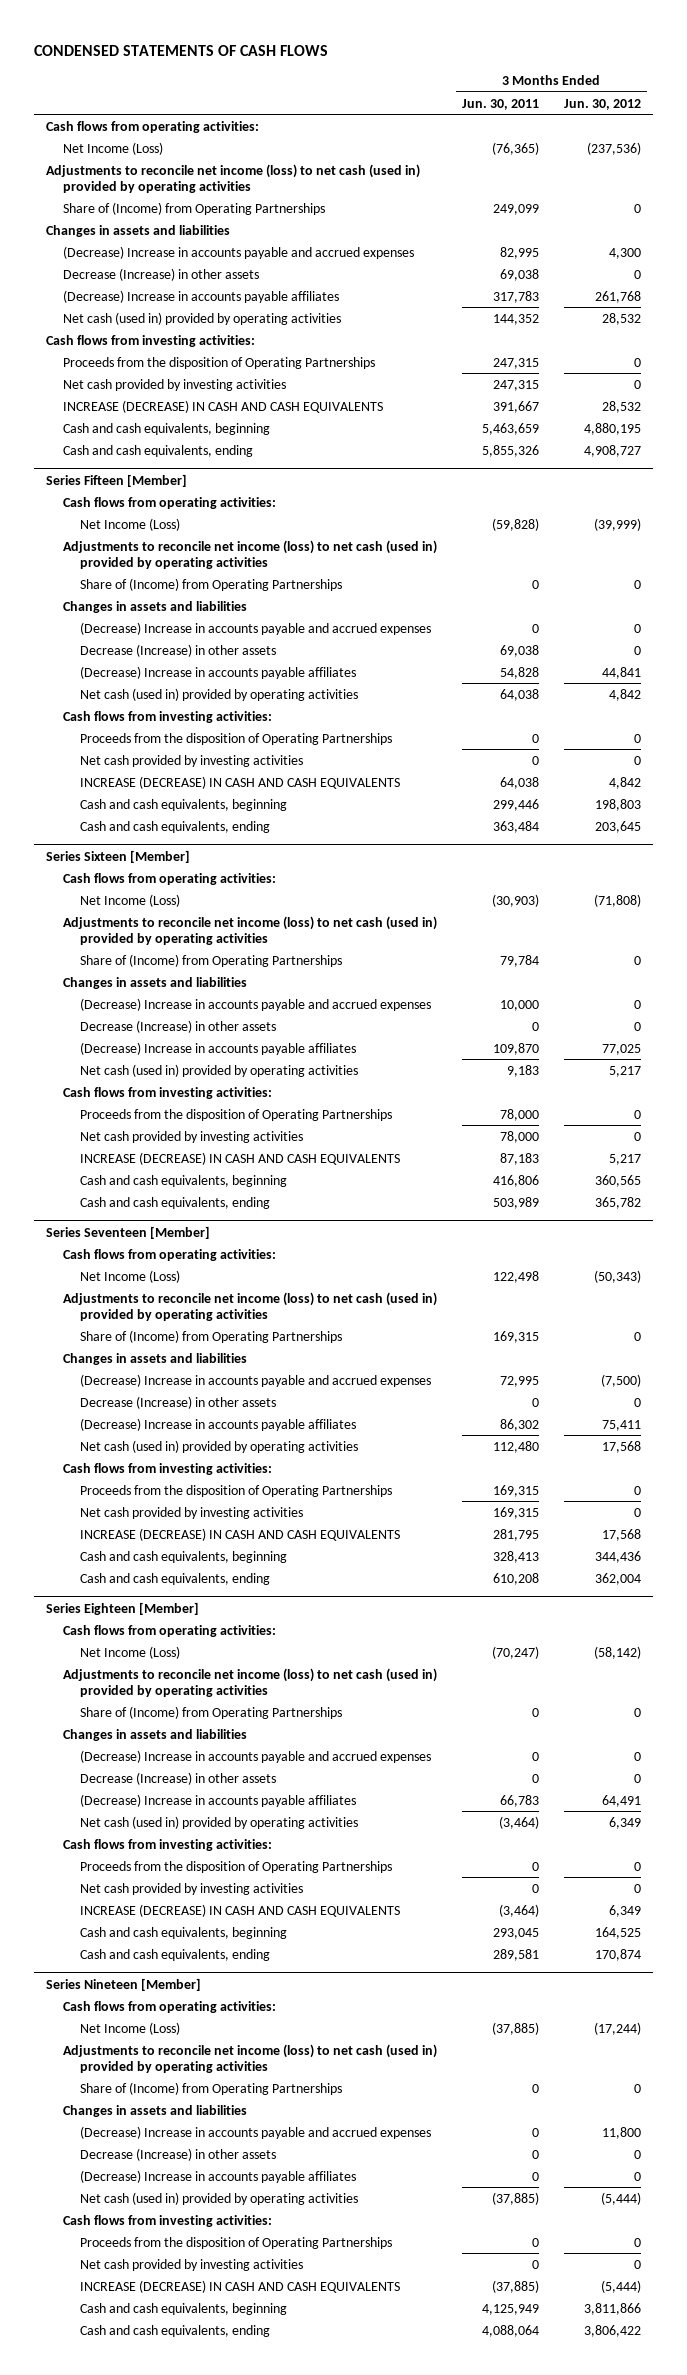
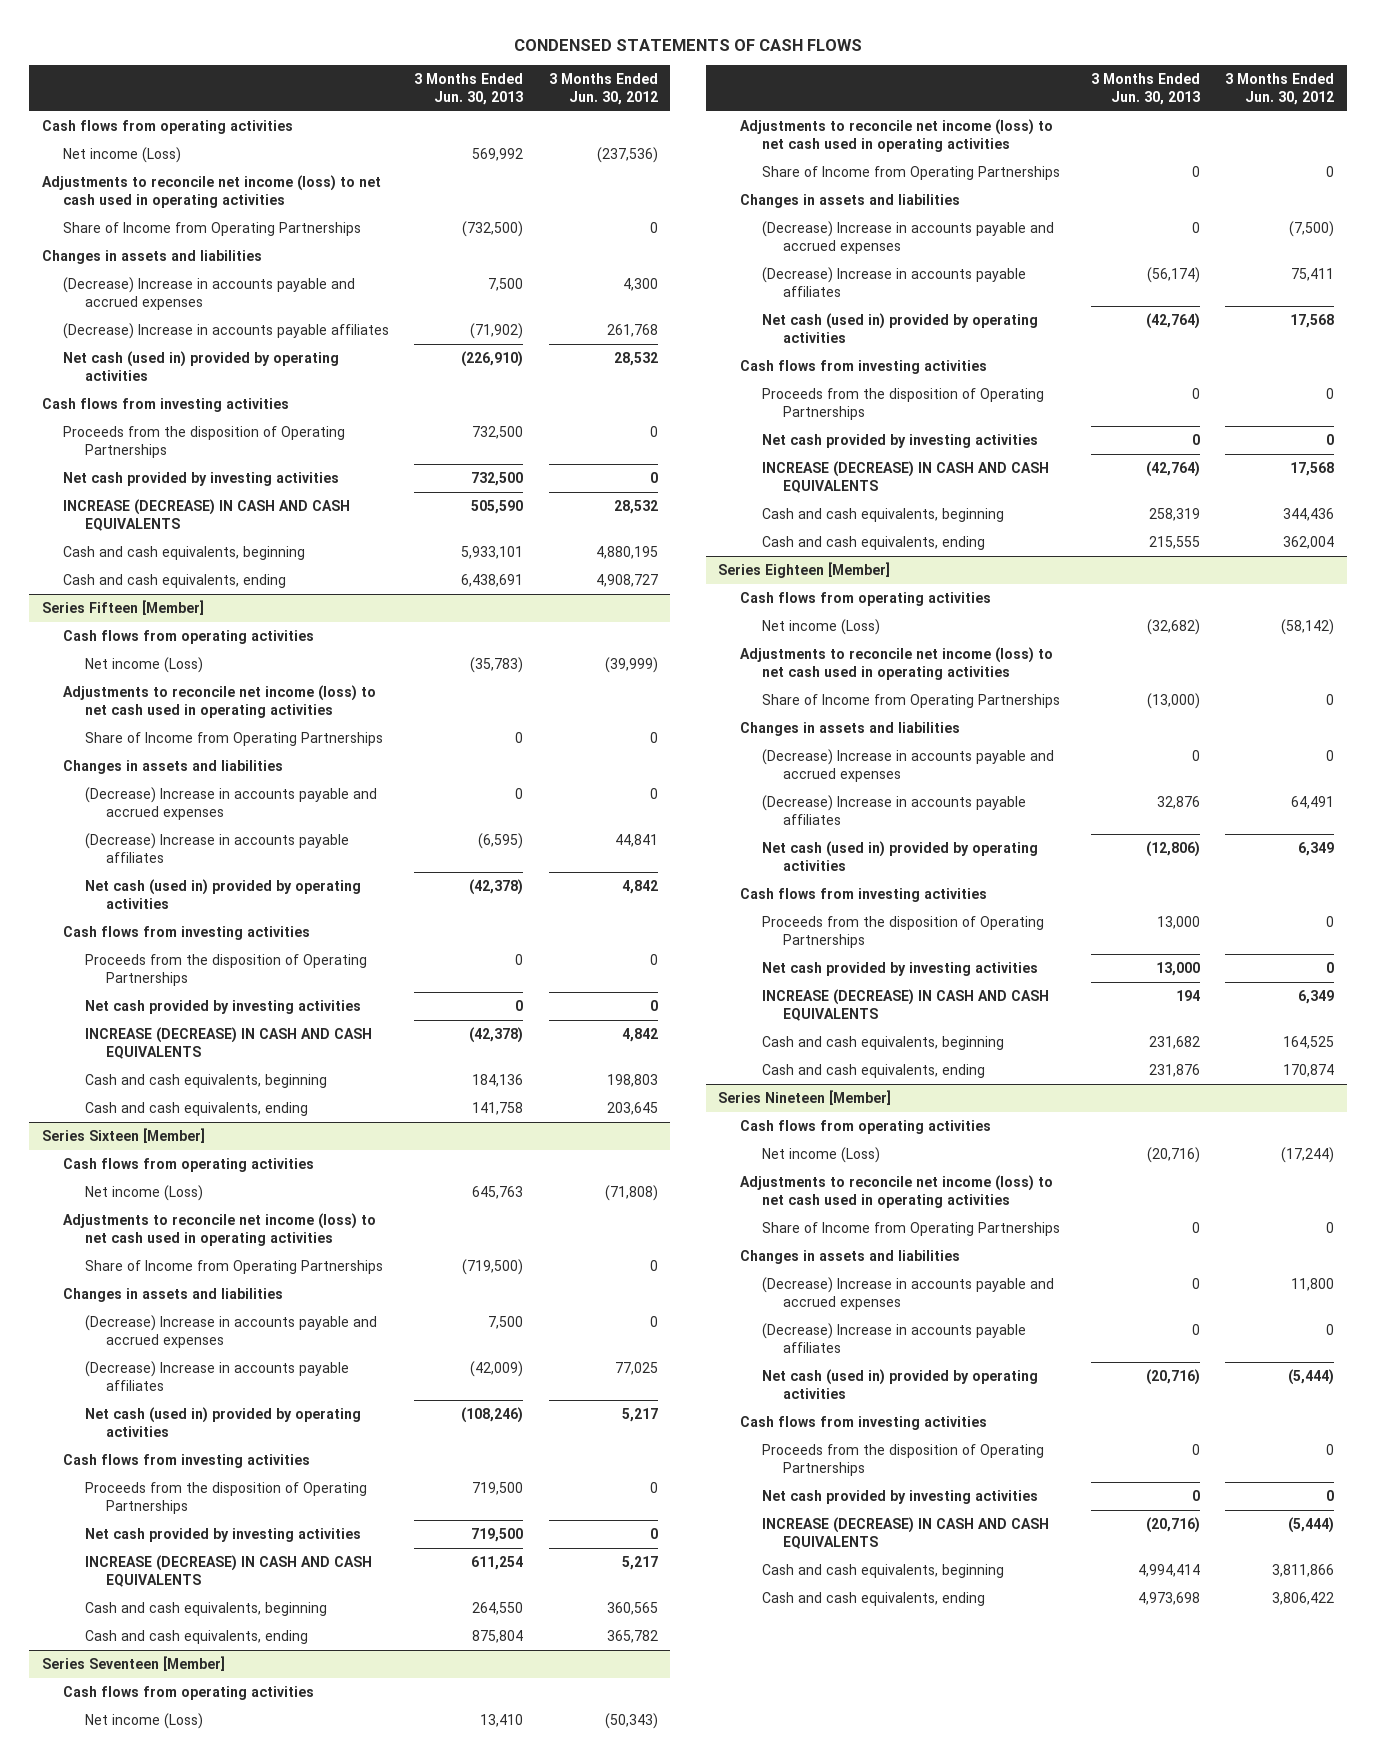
- | 3 Months Ended Jun. 30, 2011 | 3 Months Ended Jun. 30, 2012
+ | 3 Months Ended Jun. 30, 2013 | 3 Months Ended Jun. 30, 2012
- Cash flows from operating activities:
- Net Income (Loss) | (76,365) | (237,536)
- Adjustments to reconcile net income (loss) to net cash (used in) provided by operating activities
- Share of (Income) from Operating Partnerships | 249,099 | 0
+ Cash flows from operating activities
+ Net income (Loss) | 569,992 | (237,536)
+ Adjustments to reconcile net income (loss) to net cash used in operating activities
+ Share of Income from Operating Partnerships | (732,500) | 0
- Decrease (Increase) in other assets | 69,038 | 0
- Cash flows from investing activities:
+ Cash flows from investing activities
@ Series Fifteen [Member]
- Cash flows from operating activities:
- Net Income (Loss) | (59,828) | (39,999)
- Adjustments to reconcile net income (loss) to net cash (used in) provided by operating activities
- Share of (Income) from Operating Partnerships | 0 | 0
+ Cash flows from operating activities
+ Net income (Loss) | (35,783) | (39,999)
+ Adjustments to reconcile net income (loss) to net cash used in operating activities
+ Share of Income from Operating Partnerships | 0 | 0
- Decrease (Increase) in other assets | 69,038 | 0
- Cash flows from investing activities:
+ Cash flows from investing activities
@ Series Sixteen [Member]
- Cash flows from operating activities:
- Net Income (Loss) | (30,903) | (71,808)
- Adjustments to reconcile net income (loss) to net cash (used in) provided by operating activities
- Share of (Income) from Operating Partnerships | 79,784 | 0
+ Cash flows from operating activities
+ Net income (Loss) | 645,763 | (71,808)
+ Adjustments to reconcile net income (loss) to net cash used in operating activities
+ Share of Income from Operating Partnerships | (719,500) | 0
- Decrease (Increase) in other assets | 0 | 0
- Cash flows from investing activities:
+ Cash flows from investing activities
@ Series Seventeen [Member]
- Cash flows from operating activities:
- Net Income (Loss) | 122,498 | (50,343)
- Adjustments to reconcile net income (loss) to net cash (used in) provided by operating activities
- Share of (Income) from Operating Partnerships | 169,315 | 0
+ Cash flows from operating activities
+ Net income (Loss) | 13,410 | (50,343)
+ Adjustments to reconcile net income (loss) to net cash used in operating activities
+ Share of Income from Operating Partnerships | 0 | 0
- Decrease (Increase) in other assets | 0 | 0
- Cash flows from investing activities:
+ Cash flows from investing activities
@ Series Eighteen [Member]
- Cash flows from operating activities:
- Net Income (Loss) | (70,247) | (58,142)
- Adjustments to reconcile net income (loss) to net cash (used in) provided by operating activities
- Share of (Income) from Operating Partnerships | 0 | 0
+ Cash flows from operating activities
+ Net income (Loss) | (32,682) | (58,142)
+ Adjustments to reconcile net income (loss) to net cash used in operating activities
+ Share of Income from Operating Partnerships | (13,000) | 0
- Decrease (Increase) in other assets | 0 | 0
- Cash flows from investing activities:
+ Cash flows from investing activities
@ Series Nineteen [Member]
- Cash flows from operating activities:
- Net Income (Loss) | (37,885) | (17,244)
- Adjustments to reconcile net income (loss) to net cash (used in) provided by operating activities
- Share of (Income) from Operating Partnerships | 0 | 0
+ Cash flows from operating activities
+ Net income (Loss) | (20,716) | (17,244)
+ Adjustments to reconcile net income (loss) to net cash used in operating activities
+ Share of Income from Operating Partnerships | 0 | 0
- Decrease (Increase) in other assets | 0 | 0
- Cash flows from investing activities:
+ Cash flows from investing activities

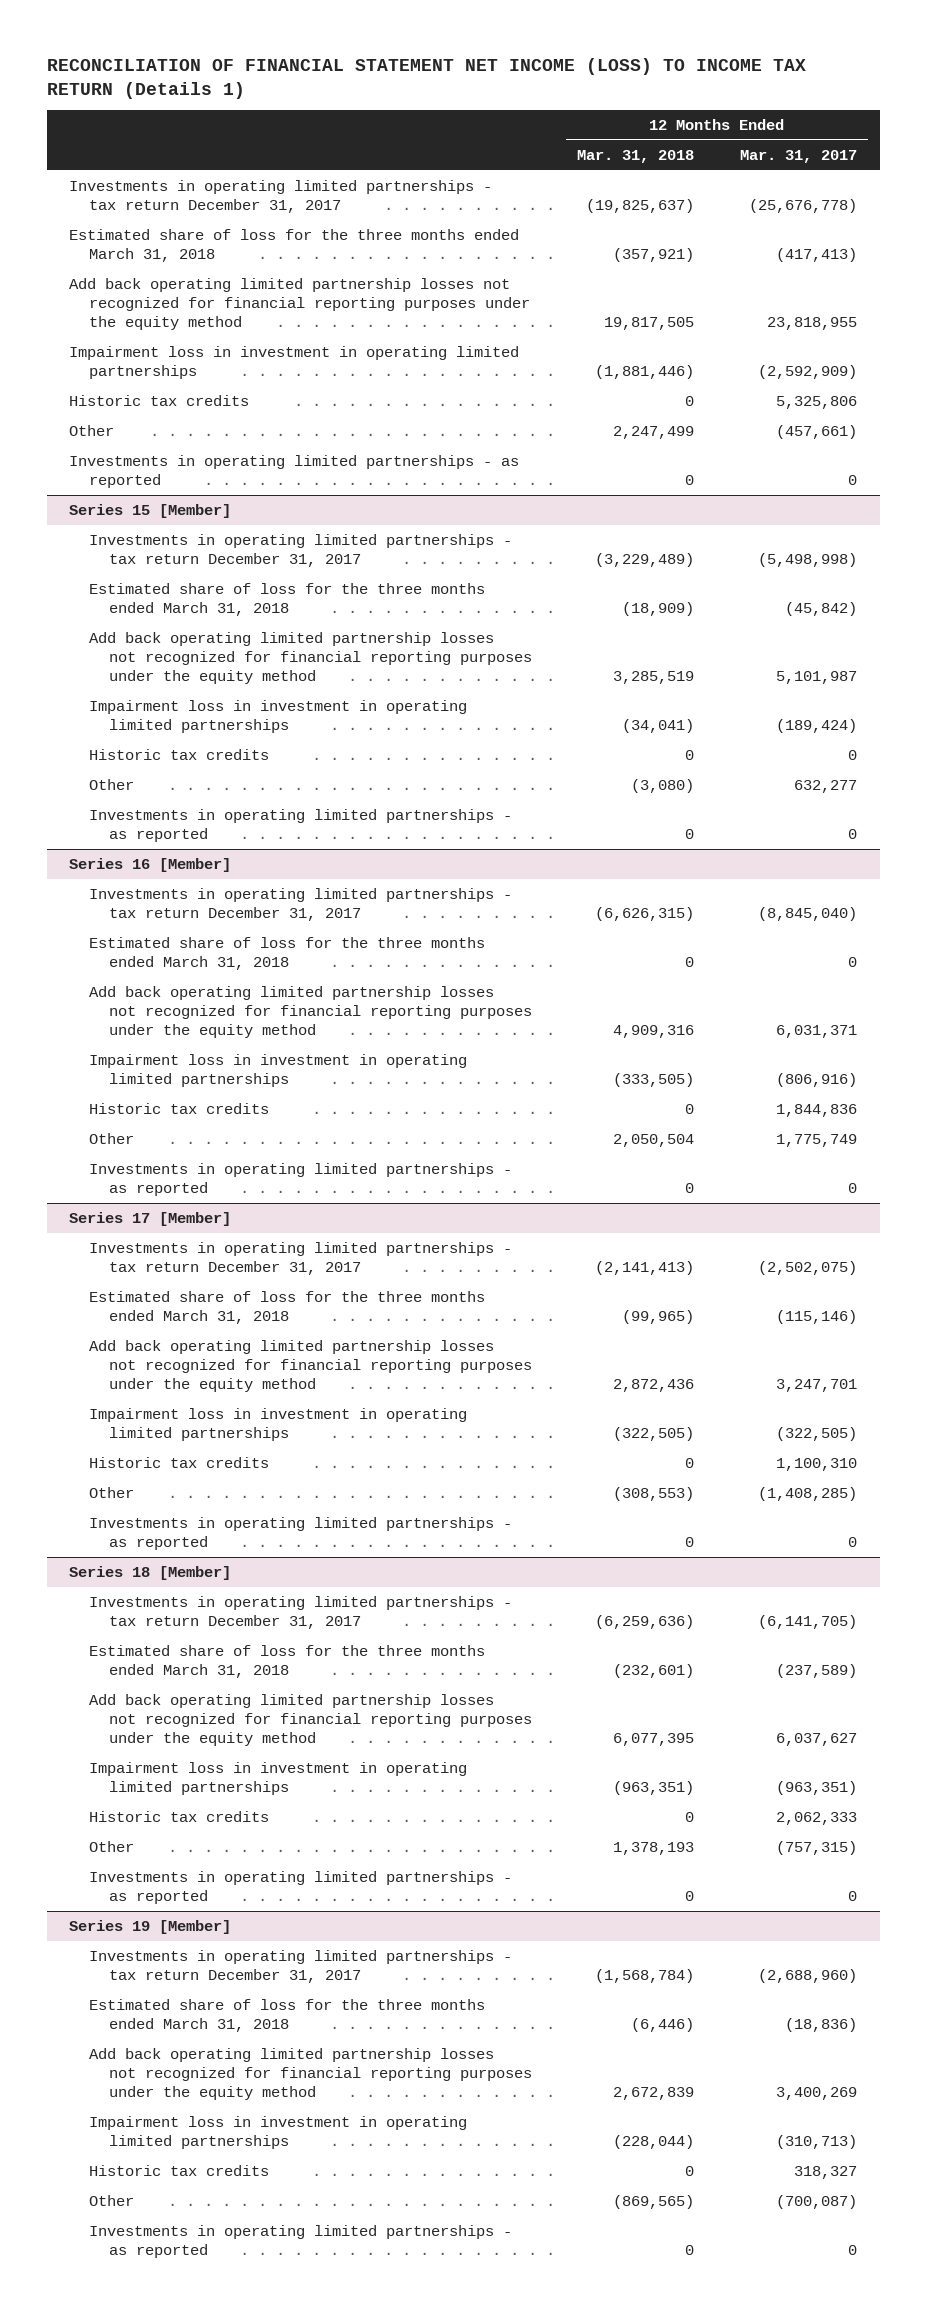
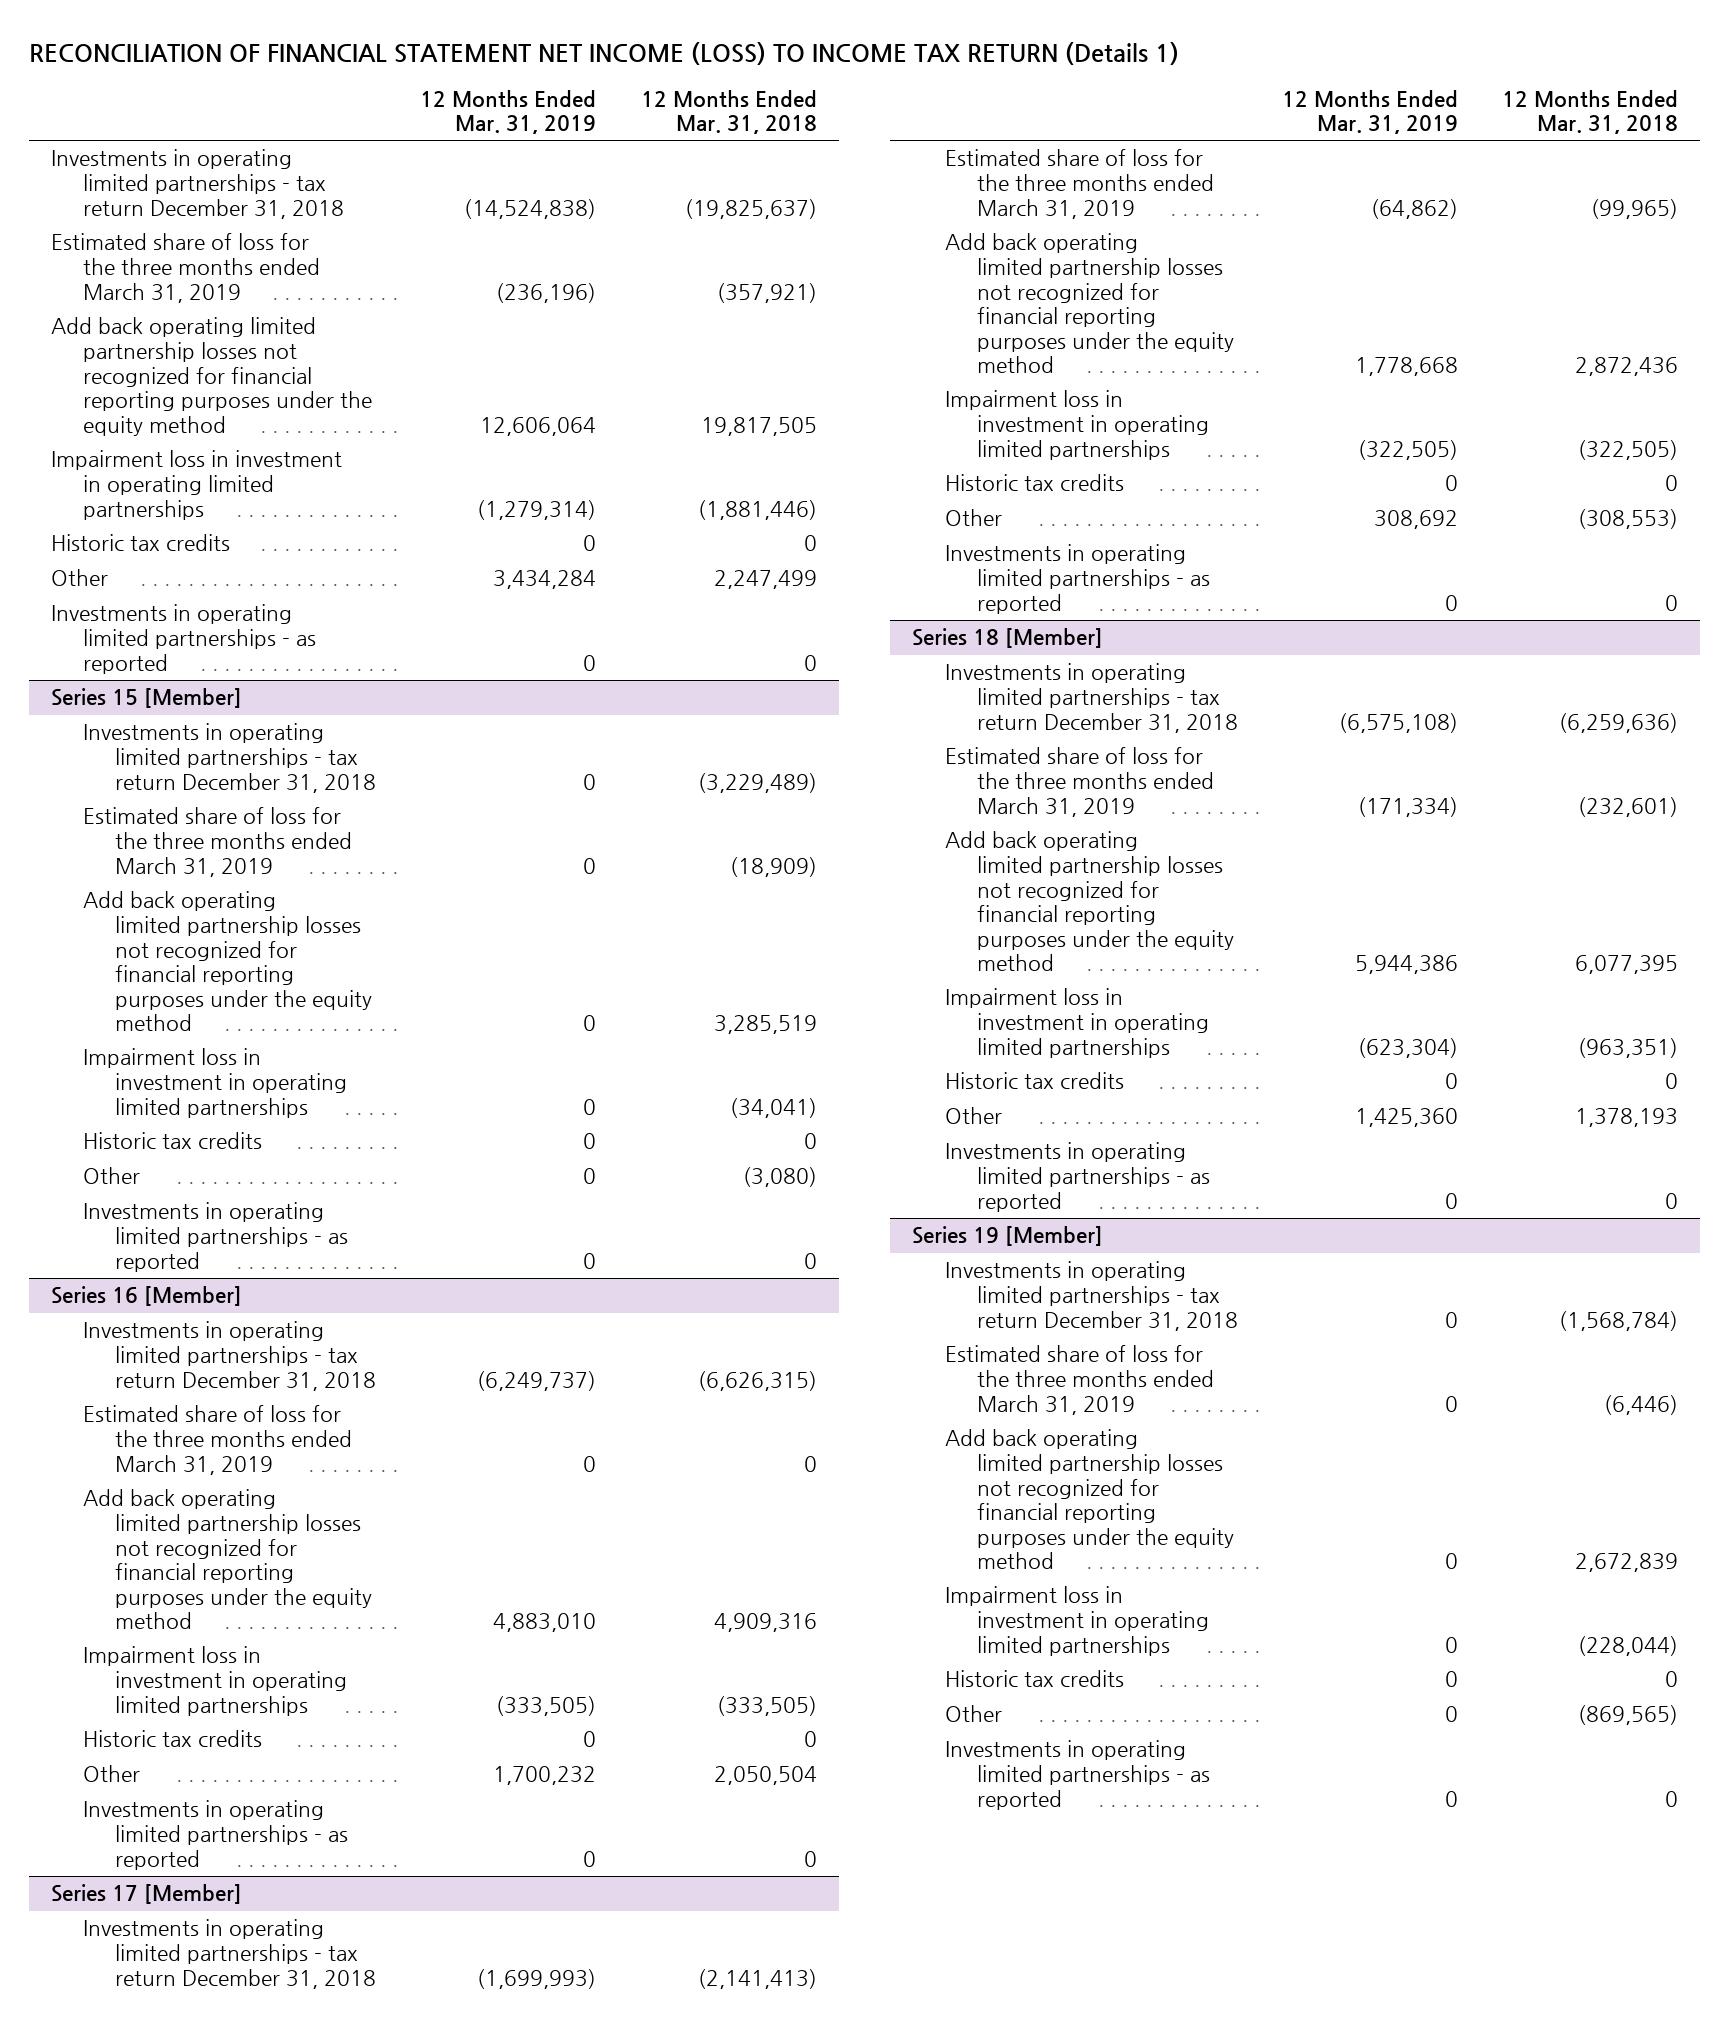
- | 12 Months Ended Mar. 31, 2018 | 12 Months Ended Mar. 31, 2017
+ | 12 Months Ended Mar. 31, 2019 | 12 Months Ended Mar. 31, 2018
- Investments in operating limited partnerships - tax return December 31, 2017 | (19,825,637) | (25,676,778)
- Estimated share of loss for the three months ended March 31, 2018 | (357,921) | (417,413)
+ Investments in operating limited partnerships - tax return December 31, 2018 | (14,524,838) | (19,825,637)
+ Estimated share of loss for the three months ended March 31, 2019 | (236,196) | (357,921)
@ Series 15 [Member]
- Investments in operating limited partnerships - tax return December 31, 2017 | (3,229,489) | (5,498,998)
- Estimated share of loss for the three months ended March 31, 2018 | (18,909) | (45,842)
+ Investments in operating limited partnerships - tax return December 31, 2018 | 0 | (3,229,489)
+ Estimated share of loss for the three months ended March 31, 2019 | 0 | (18,909)
@ Series 16 [Member]
- Investments in operating limited partnerships - tax return December 31, 2017 | (6,626,315) | (8,845,040)
- Estimated share of loss for the three months ended March 31, 2018 | 0 | 0
+ Investments in operating limited partnerships - tax return December 31, 2018 | (6,249,737) | (6,626,315)
+ Estimated share of loss for the three months ended March 31, 2019 | 0 | 0
@ Series 17 [Member]
- Investments in operating limited partnerships - tax return December 31, 2017 | (2,141,413) | (2,502,075)
- Estimated share of loss for the three months ended March 31, 2018 | (99,965) | (115,146)
+ Investments in operating limited partnerships - tax return December 31, 2018 | (1,699,993) | (2,141,413)
+ Estimated share of loss for the three months ended March 31, 2019 | (64,862) | (99,965)
@ Series 18 [Member]
- Investments in operating limited partnerships - tax return December 31, 2017 | (6,259,636) | (6,141,705)
- Estimated share of loss for the three months ended March 31, 2018 | (232,601) | (237,589)
+ Investments in operating limited partnerships - tax return December 31, 2018 | (6,575,108) | (6,259,636)
+ Estimated share of loss for the three months ended March 31, 2019 | (171,334) | (232,601)
@ Series 19 [Member]
- Investments in operating limited partnerships - tax return December 31, 2017 | (1,568,784) | (2,688,960)
- Estimated share of loss for the three months ended March 31, 2018 | (6,446) | (18,836)
+ Investments in operating limited partnerships - tax return December 31, 2018 | 0 | (1,568,784)
+ Estimated share of loss for the three months ended March 31, 2019 | 0 | (6,446)

